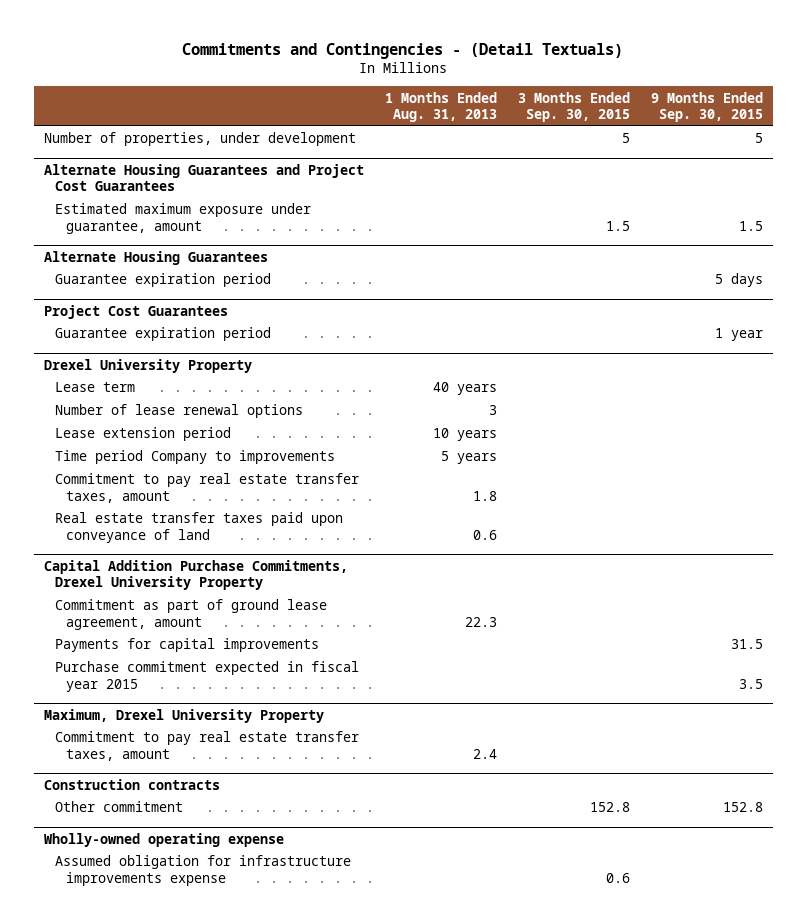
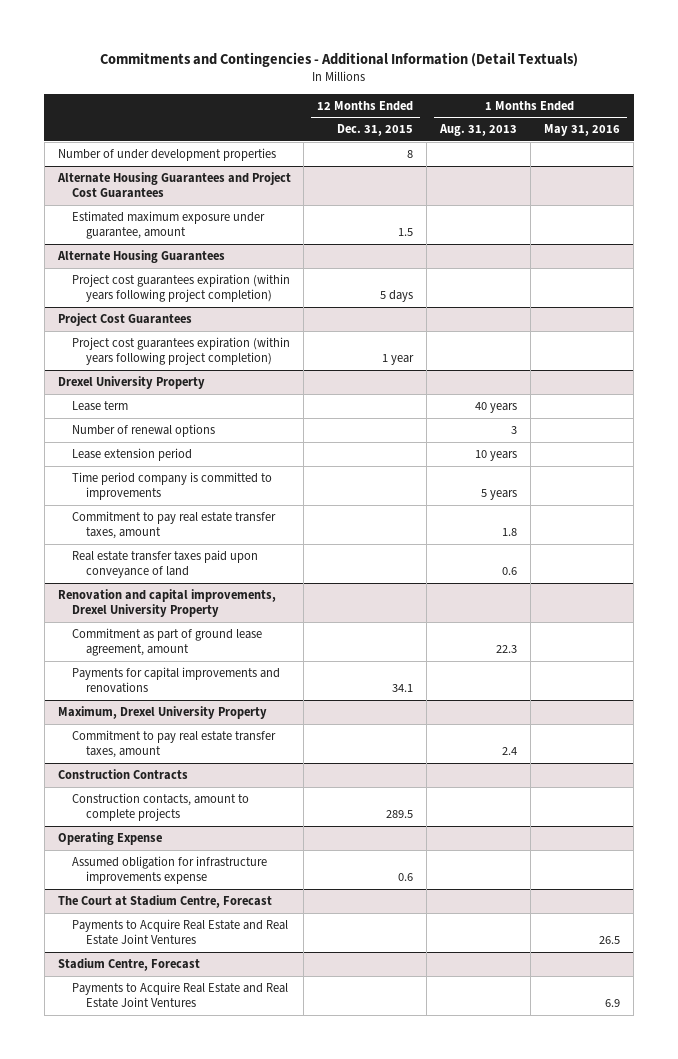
- Commitments and Contingencies - (Detail Textuals)
+ Commitments and Contingencies - Additional Information (Detail Textuals)
- | 1 Months Ended Aug. 31, 2013 | 3 Months Ended Sep. 30, 2015 | 9 Months Ended Sep. 30, 2015
+ | 12 Months Ended Dec. 31, 2015 | 1 Months Ended Aug. 31, 2013 | 1 Months Ended May 31, 2016
- Number of properties, under development | | 5 | 5
+ Number of under development properties | 8 | |
@ Alternate Housing Guarantees
- Guarantee expiration period | | | 5 days
+ Project cost guarantees expiration (within years following project completion) | 5 days | |
@ Project Cost Guarantees
- Guarantee expiration period | | | 1 year
+ Project cost guarantees expiration (within years following project completion) | 1 year | |
@ Drexel University Property
- Number of lease renewal options | 3 | |
+ Number of renewal options | | 3 |
- Time period Company to improvements | 5 years | |
+ Time period company is committed to improvements | | 5 years |
- Capital Addition Purchase Commitments, Drexel University Property
+ Renovation and capital improvements, Drexel University Property
- Payments for capital improvements | | | 31.5
- Purchase commitment expected in fiscal year 2015 | | | 3.5
+ Payments for capital improvements and renovations | 34.1 | |
- Construction contracts
- Other commitment | | 152.8 | 152.8
- Wholly-owned operating expense
+ Construction Contracts
+ Construction contacts, amount to complete projects | 289.5 | |
+ Operating Expense
+ The Court at Stadium Centre, Forecast
+ Payments to Acquire Real Estate and Real Estate Joint Ventures | | | 26.5
+ Stadium Centre, Forecast
+ Payments to Acquire Real Estate and Real Estate Joint Ventures | | | 6.9

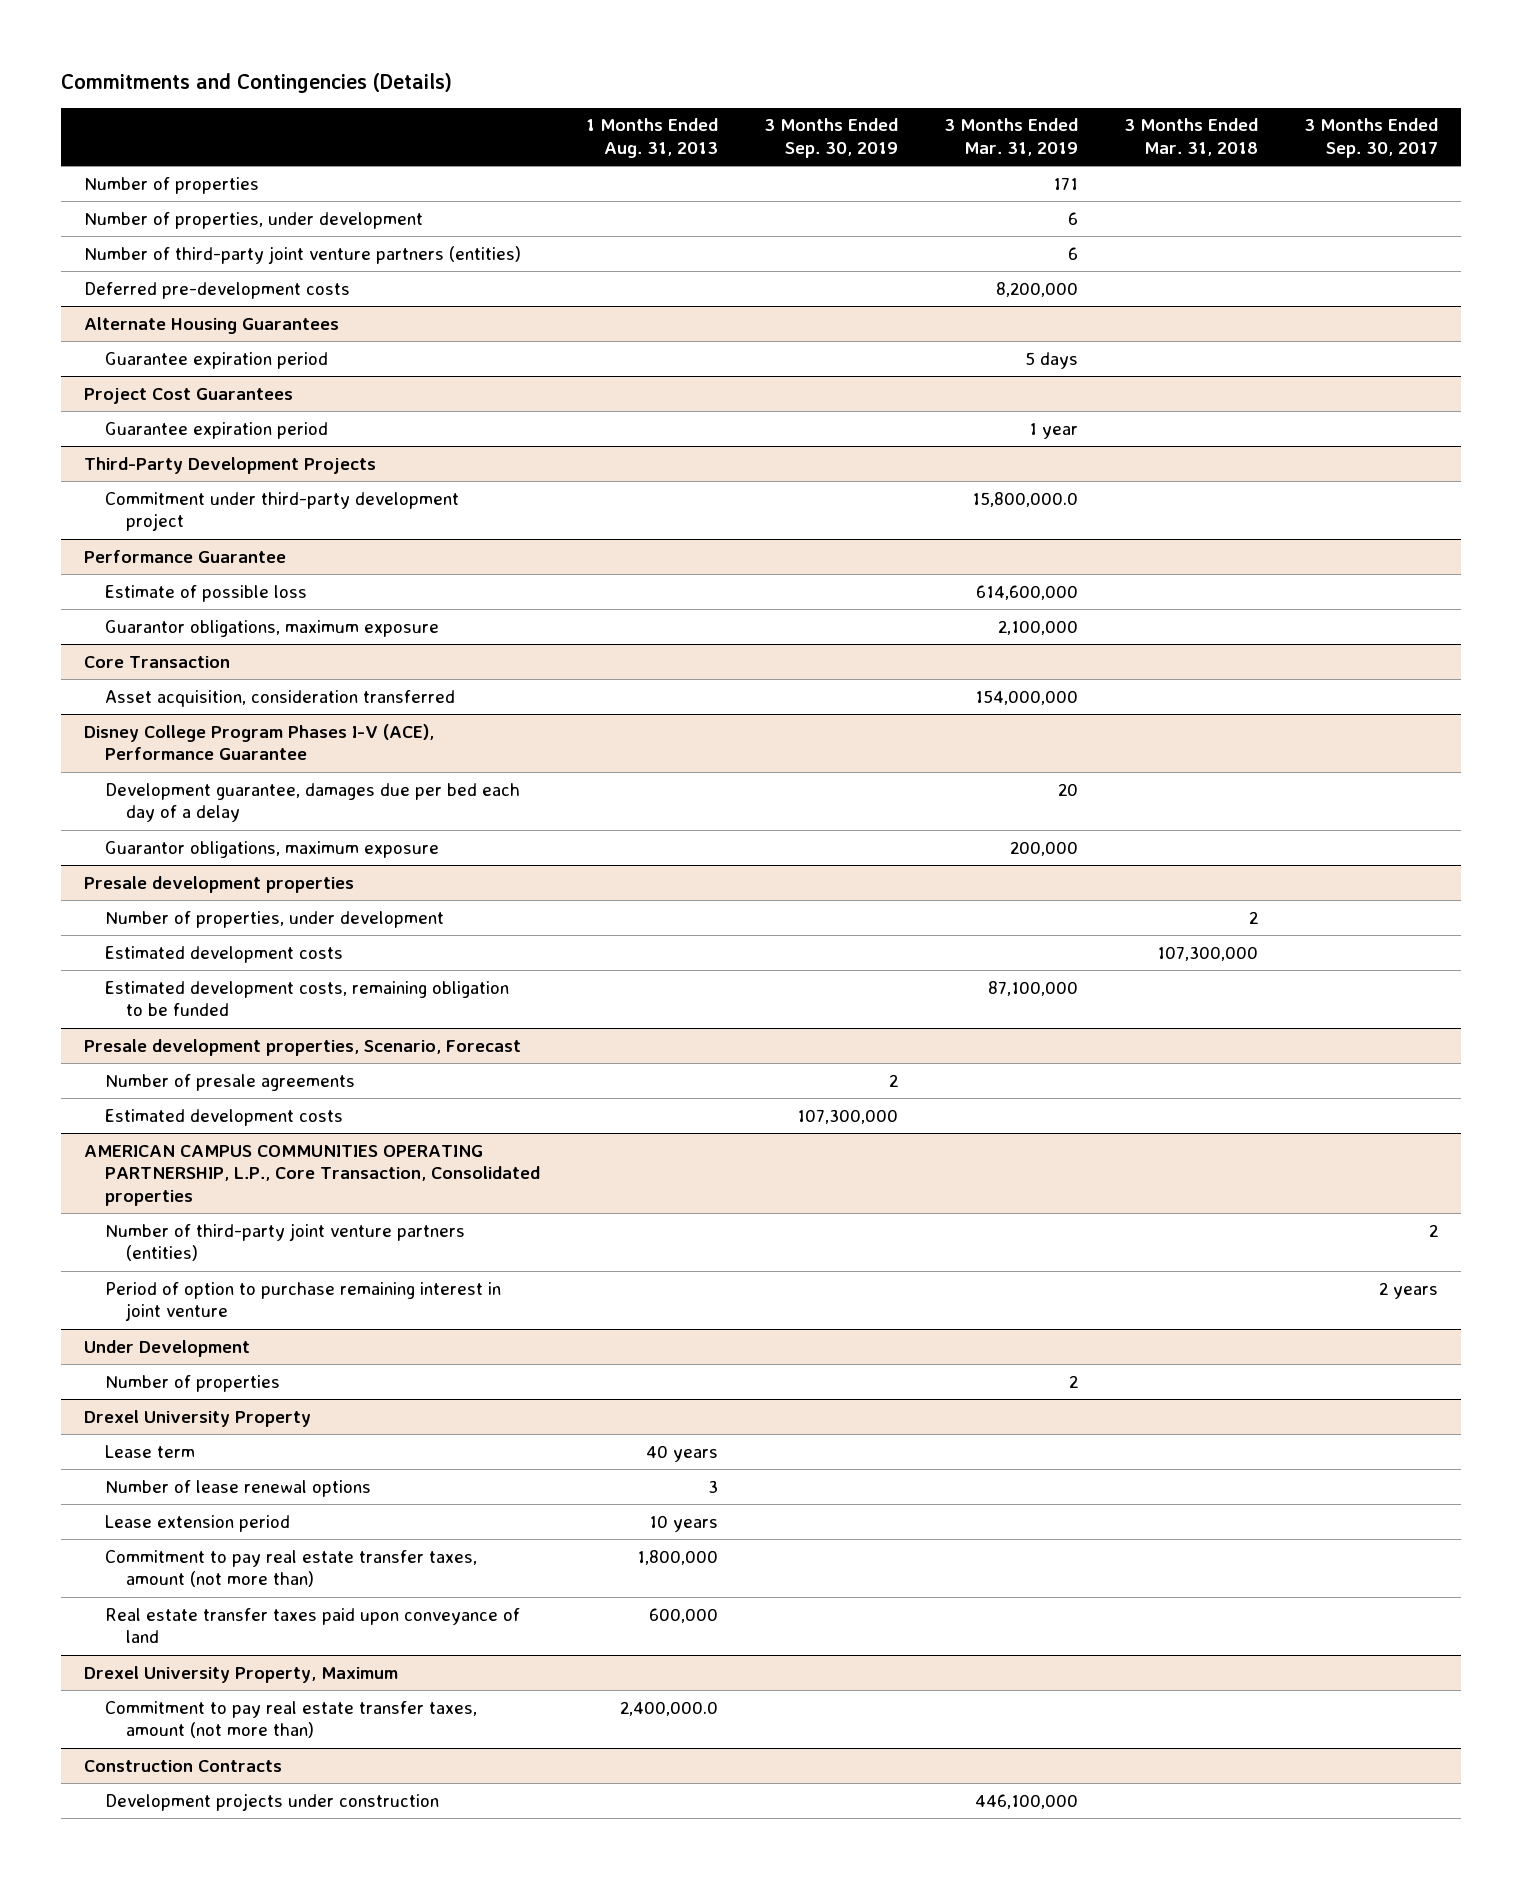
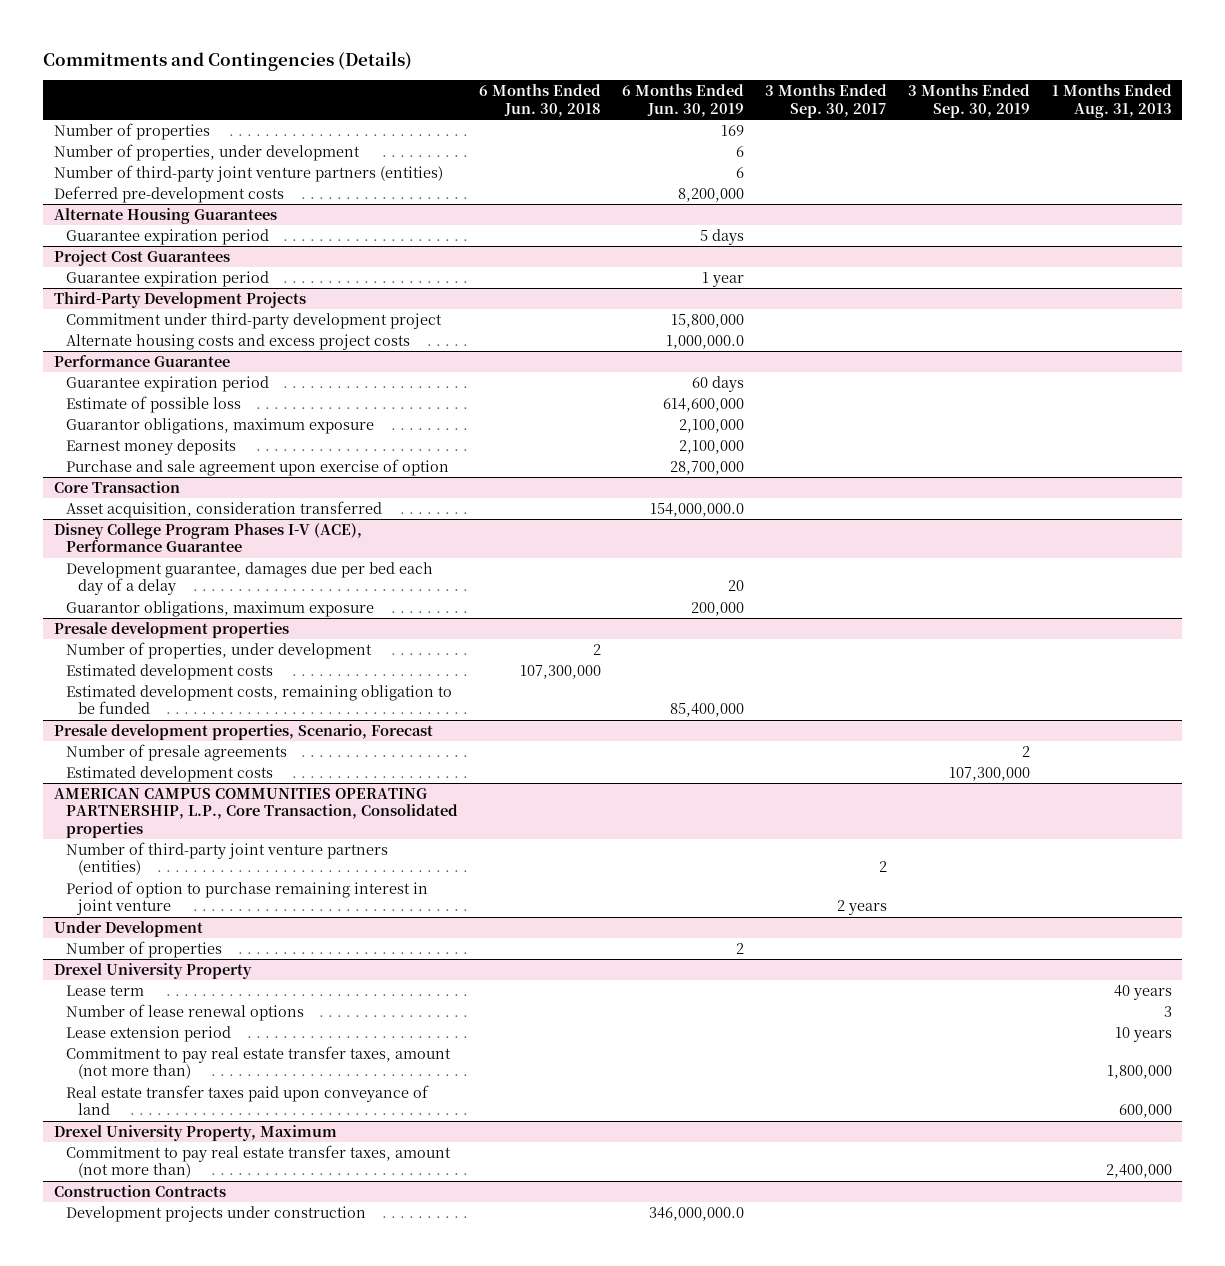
- | 1 Months Ended Aug. 31, 2013 | 3 Months Ended Sep. 30, 2019 | 3 Months Ended Mar. 31, 2019 | 3 Months Ended Mar. 31, 2018 | 3 Months Ended Sep. 30, 2017
+ | 6 Months Ended Jun. 30, 2018 | 6 Months Ended Jun. 30, 2019 | 3 Months Ended Sep. 30, 2017 | 3 Months Ended Sep. 30, 2019 | 1 Months Ended Aug. 31, 2013
@ Third-Party Development Projects
+ Alternate housing costs and excess project costs | | 1,000,000.0 | | |
@ Performance Guarantee
+ Guarantee expiration period | | 60 days | | |
+ Earnest money deposits | | 2,100,000 | | |
+ Purchase and sale agreement upon exercise of option | | 28,700,000 | | |
@ Drexel University Property, Maximum
- Commitment to pay real estate transfer taxes, amount (not more than) | 2,400,000.0 | | | |
+ Commitment to pay real estate transfer taxes, amount (not more than) | | | | | 2,400,000

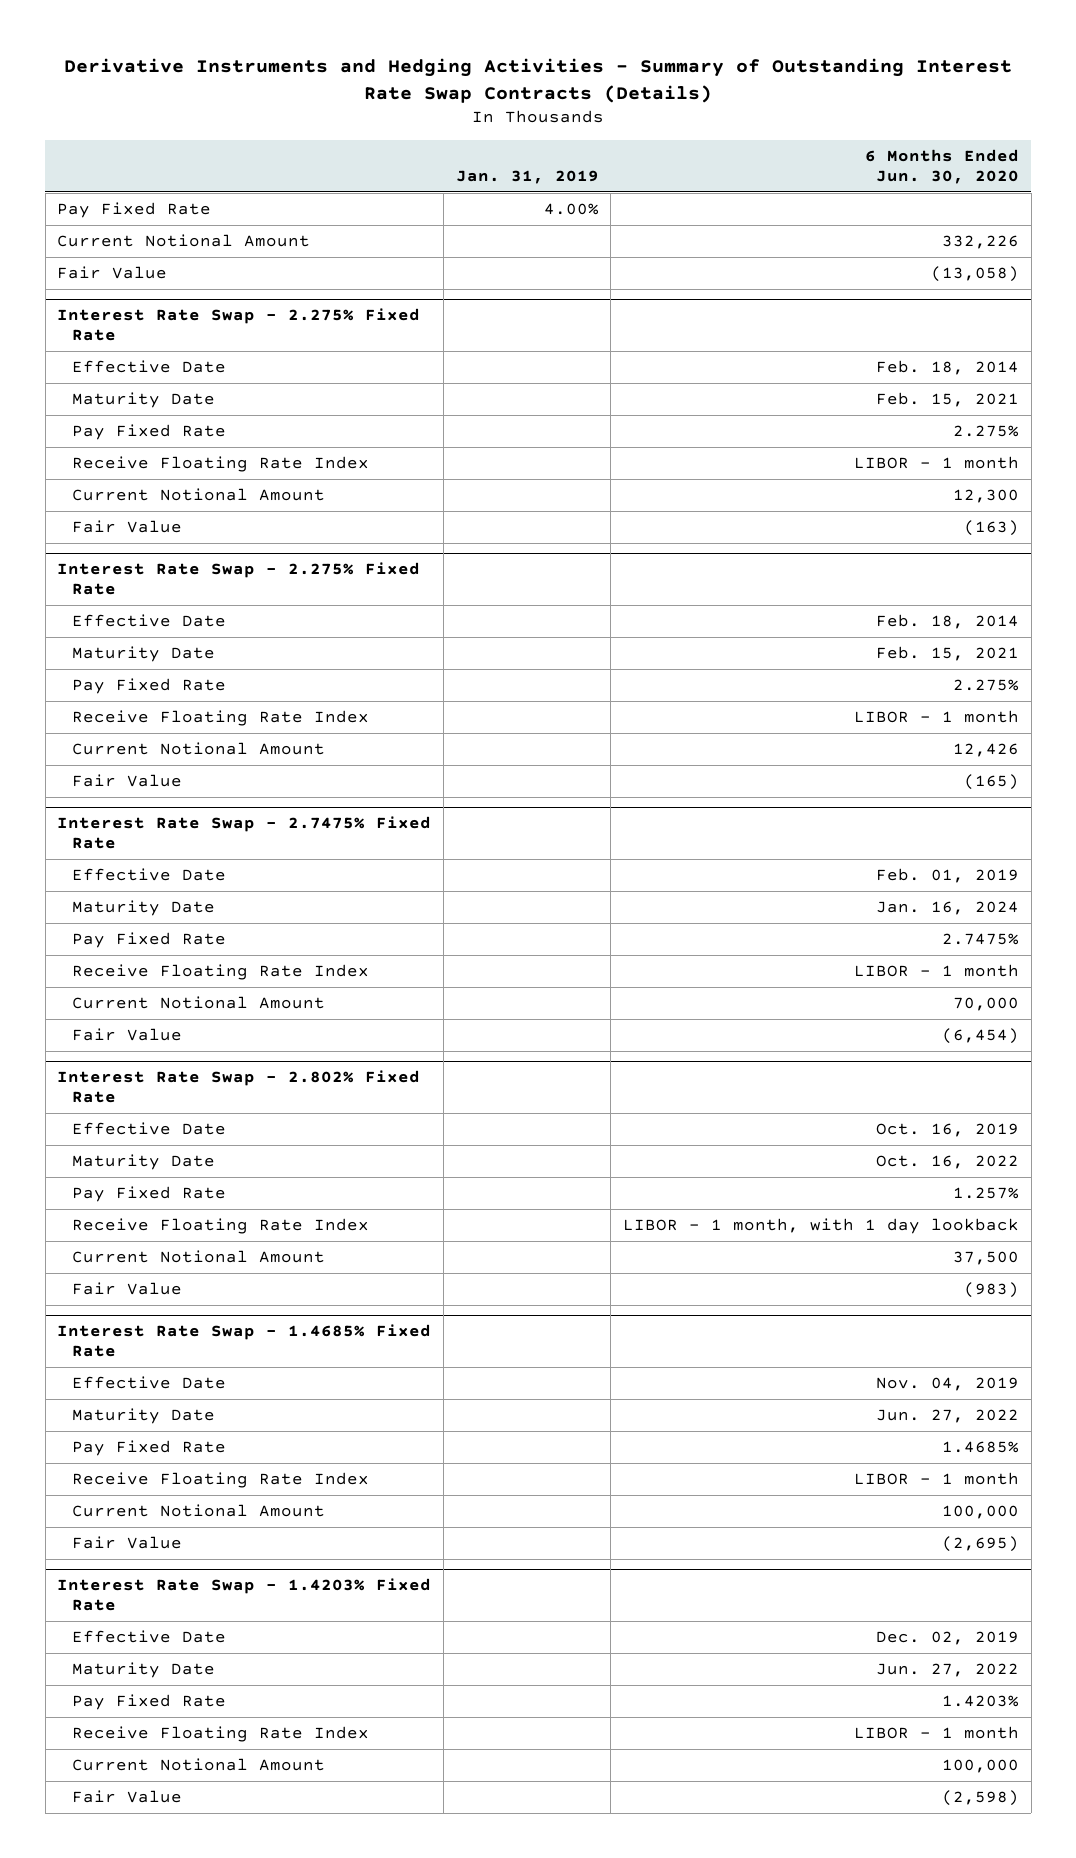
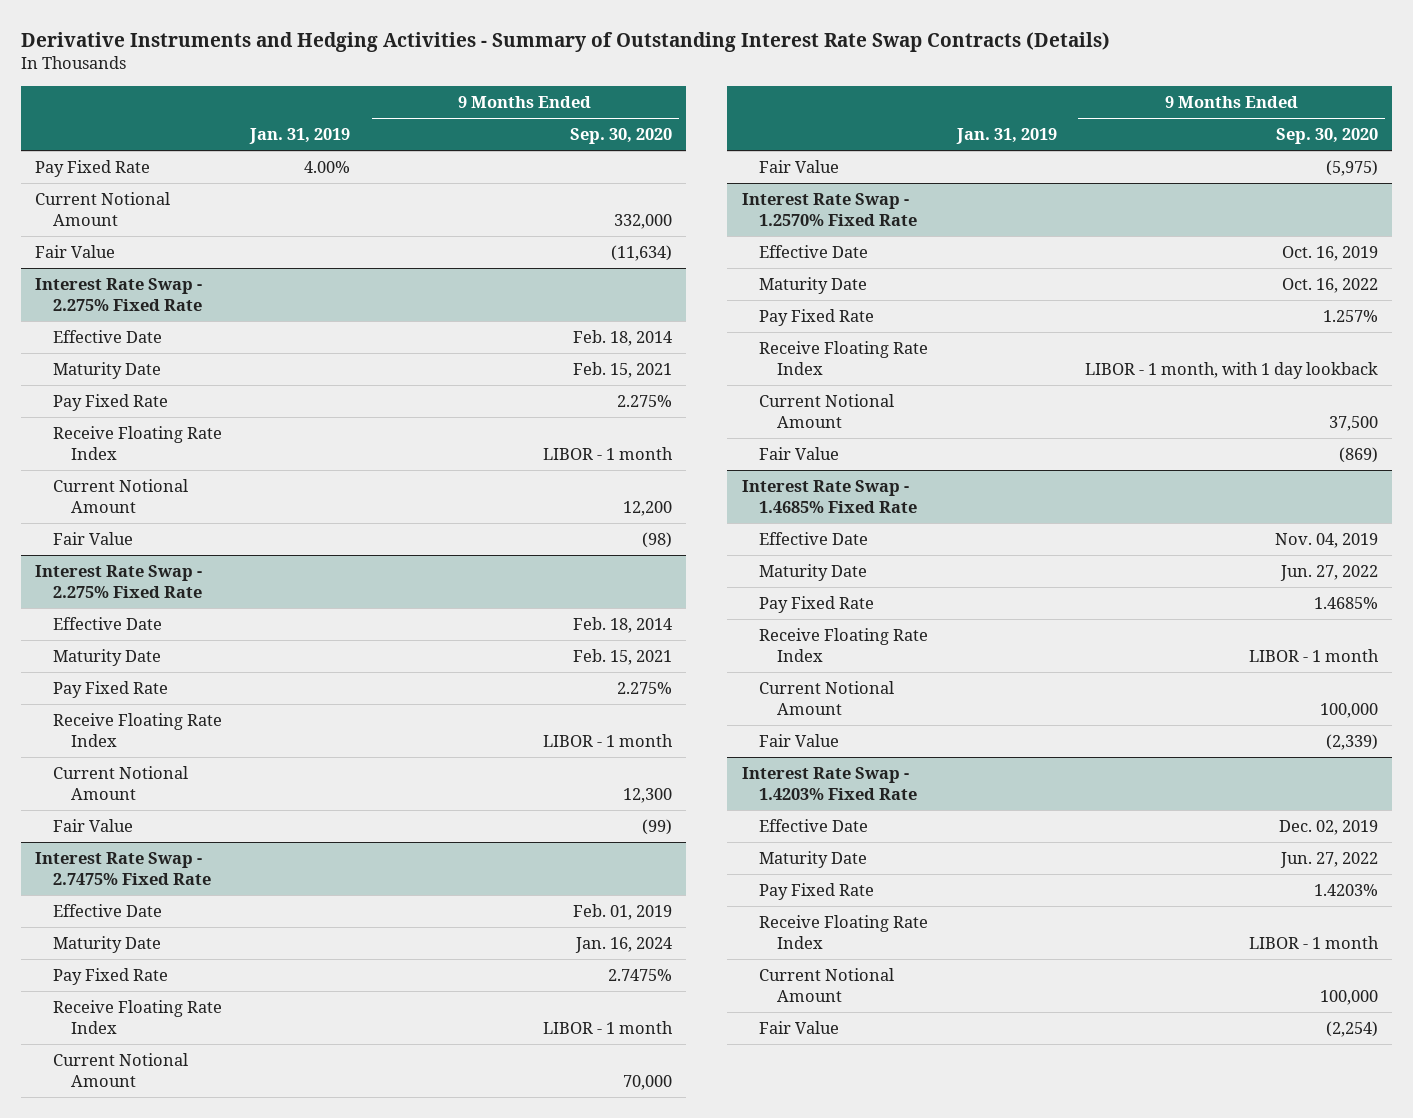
- | Jan. 31, 2019 | 6 Months Ended Jun. 30, 2020
+ | Jan. 31, 2019 | 9 Months Ended Sep. 30, 2020
- Interest Rate Swap - 2.802% Fixed Rate
+ Interest Rate Swap - 1.2570% Fixed Rate

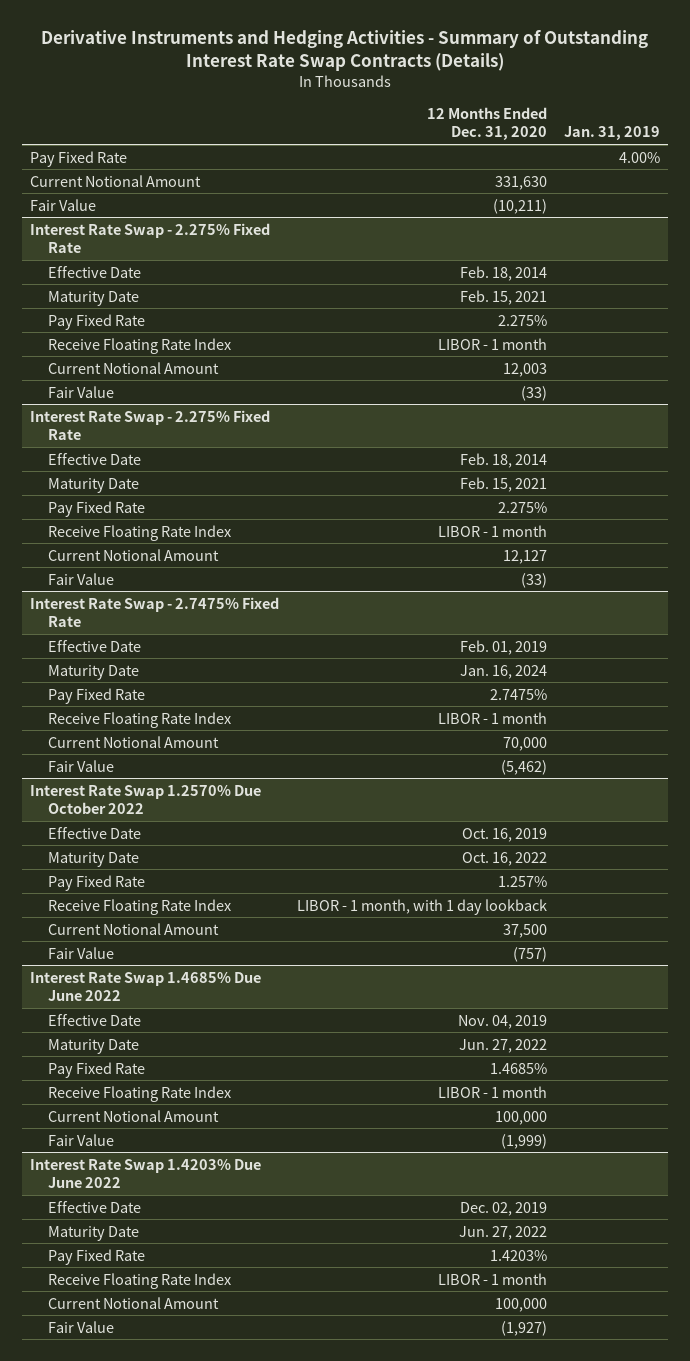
- | Jan. 31, 2019 | 9 Months Ended Sep. 30, 2020
+ | 12 Months Ended Dec. 31, 2020 | Jan. 31, 2019
- Interest Rate Swap - 1.2570% Fixed Rate
+ Interest Rate Swap 1.2570% Due October 2022
- Interest Rate Swap - 1.4685% Fixed Rate
+ Interest Rate Swap 1.4685% Due June 2022
- Interest Rate Swap - 1.4203% Fixed Rate
+ Interest Rate Swap 1.4203% Due June 2022

